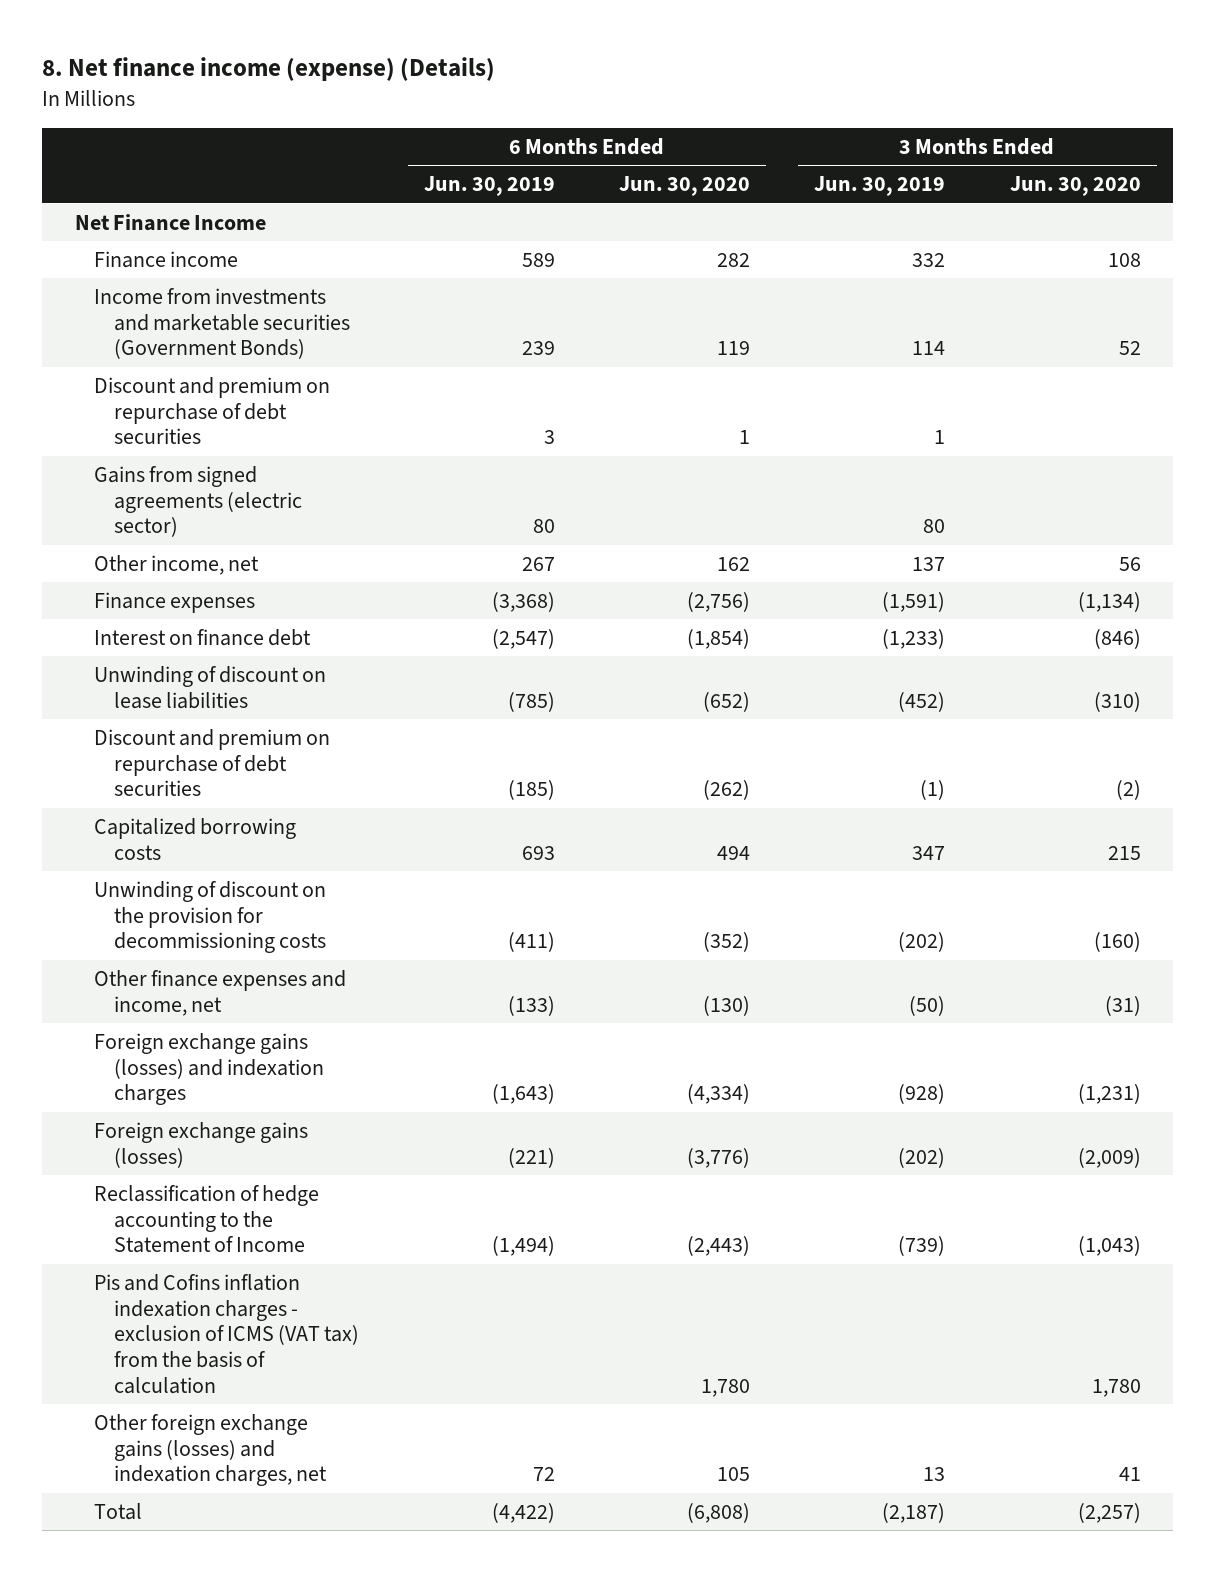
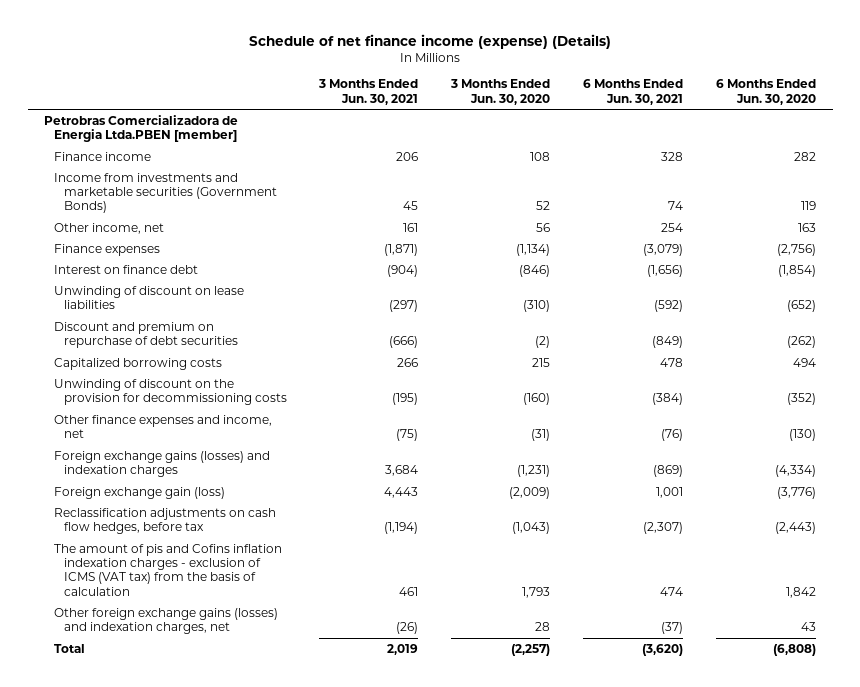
- 8. Net finance income (expense) (Details)
+ Schedule of net finance income (expense) (Details)
- | 6 Months Ended Jun. 30, 2019 | 6 Months Ended Jun. 30, 2020 | 3 Months Ended Jun. 30, 2019 | 3 Months Ended Jun. 30, 2020
+ | 3 Months Ended Jun. 30, 2021 | 3 Months Ended Jun. 30, 2020 | 6 Months Ended Jun. 30, 2021 | 6 Months Ended Jun. 30, 2020
- Net Finance Income
+ Petrobras Comercializadora de Energia Ltda.PBEN [member]
- Discount and premium on repurchase of debt securities | 3 | 1 | 1 |
- Gains from signed agreements (electric sector) | 80 | | 80 |
- Other income, net | 267 | 162 | 137 | 56
+ Other income, net | 161 | 56 | 254 | 163
- Foreign exchange gains (losses) | (221) | (3,776) | (202) | (2,009)
- Reclassification of hedge accounting to the Statement of Income | (1,494) | (2,443) | (739) | (1,043)
- Pis and Cofins inflation indexation charges - exclusion of ICMS (VAT tax) from the basis of calculation | | 1,780 | | 1,780
- Other foreign exchange gains (losses) and indexation charges, net | 72 | 105 | 13 | 41
+ Foreign exchange gain (loss) | 4,443 | (2,009) | 1,001 | (3,776)
+ Reclassification adjustments on cash flow hedges, before tax | (1,194) | (1,043) | (2,307) | (2,443)
+ The amount of pis and Cofins inflation indexation charges - exclusion of ICMS (VAT tax) from the basis of calculation | 461 | 1,793 | 474 | 1,842
+ Other foreign exchange gains (losses) and indexation charges, net | (26) | 28 | (37) | 43

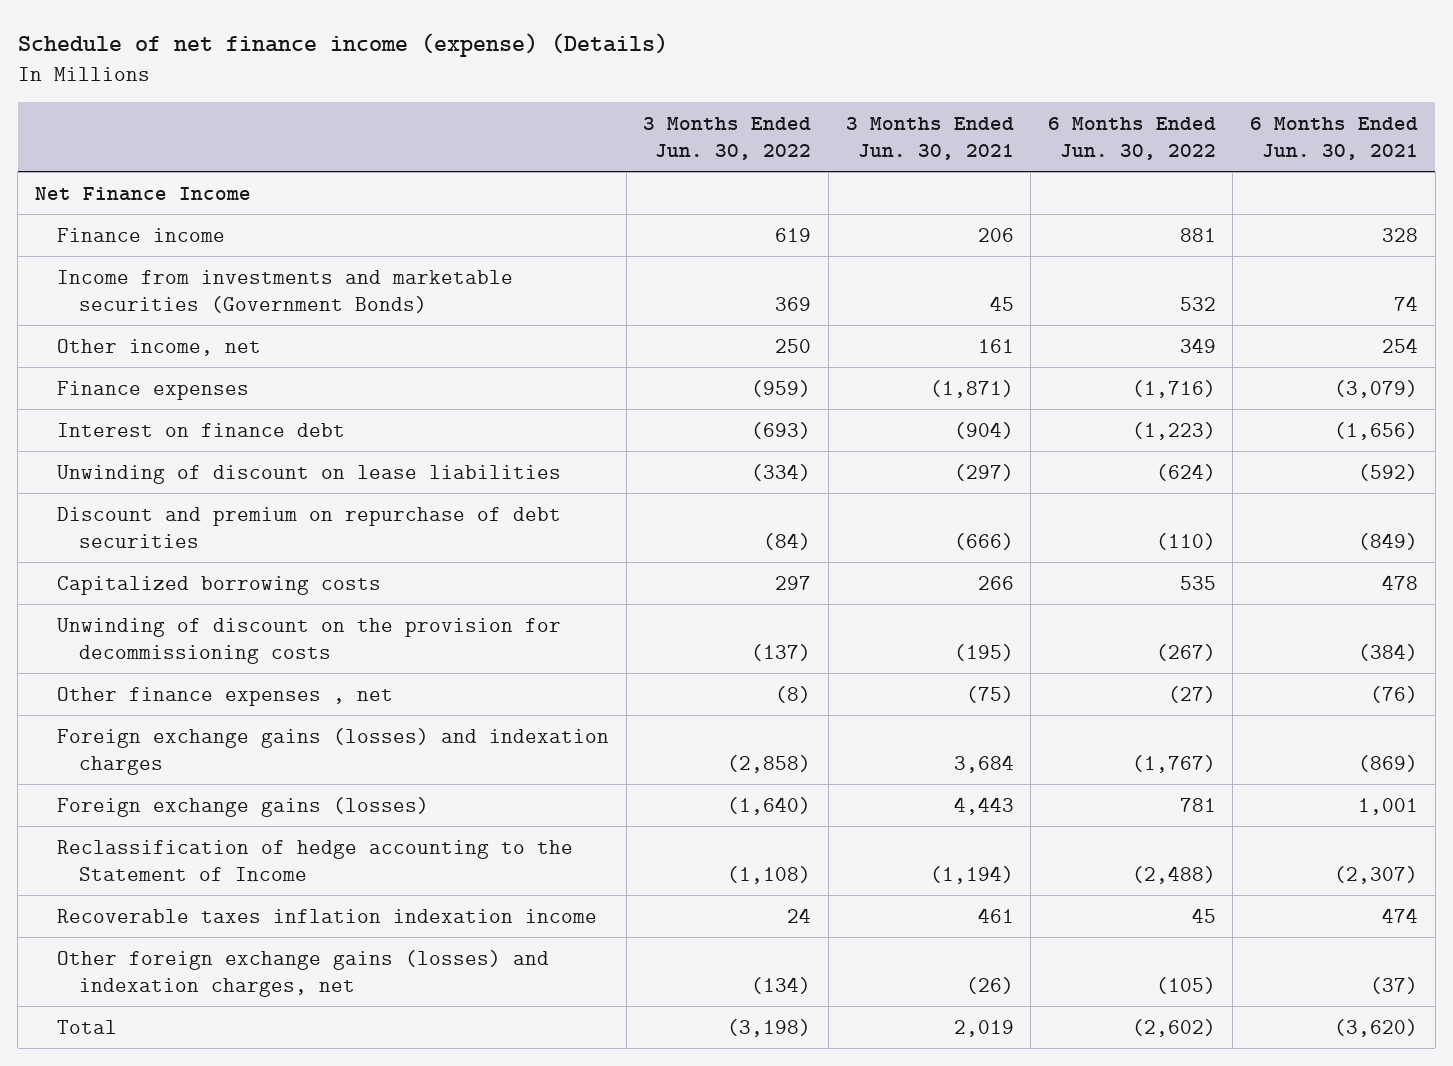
- | 3 Months Ended Jun. 30, 2021 | 3 Months Ended Jun. 30, 2020 | 6 Months Ended Jun. 30, 2021 | 6 Months Ended Jun. 30, 2020
+ | 3 Months Ended Jun. 30, 2022 | 3 Months Ended Jun. 30, 2021 | 6 Months Ended Jun. 30, 2022 | 6 Months Ended Jun. 30, 2021
- Petrobras Comercializadora de Energia Ltda.PBEN [member]
+ Net Finance Income
- Other finance expenses and income, net | (75) | (31) | (76) | (130)
+ Other finance expenses , net | (8) | (75) | (27) | (76)
- Foreign exchange gain (loss) | 4,443 | (2,009) | 1,001 | (3,776)
- Reclassification adjustments on cash flow hedges, before tax | (1,194) | (1,043) | (2,307) | (2,443)
- The amount of pis and Cofins inflation indexation charges - exclusion of ICMS (VAT tax) from the basis of calculation | 461 | 1,793 | 474 | 1,842
+ Foreign exchange gains (losses) | (1,640) | 4,443 | 781 | 1,001
+ Reclassification of hedge accounting to the Statement of Income | (1,108) | (1,194) | (2,488) | (2,307)
+ Recoverable taxes inflation indexation income | 24 | 461 | 45 | 474

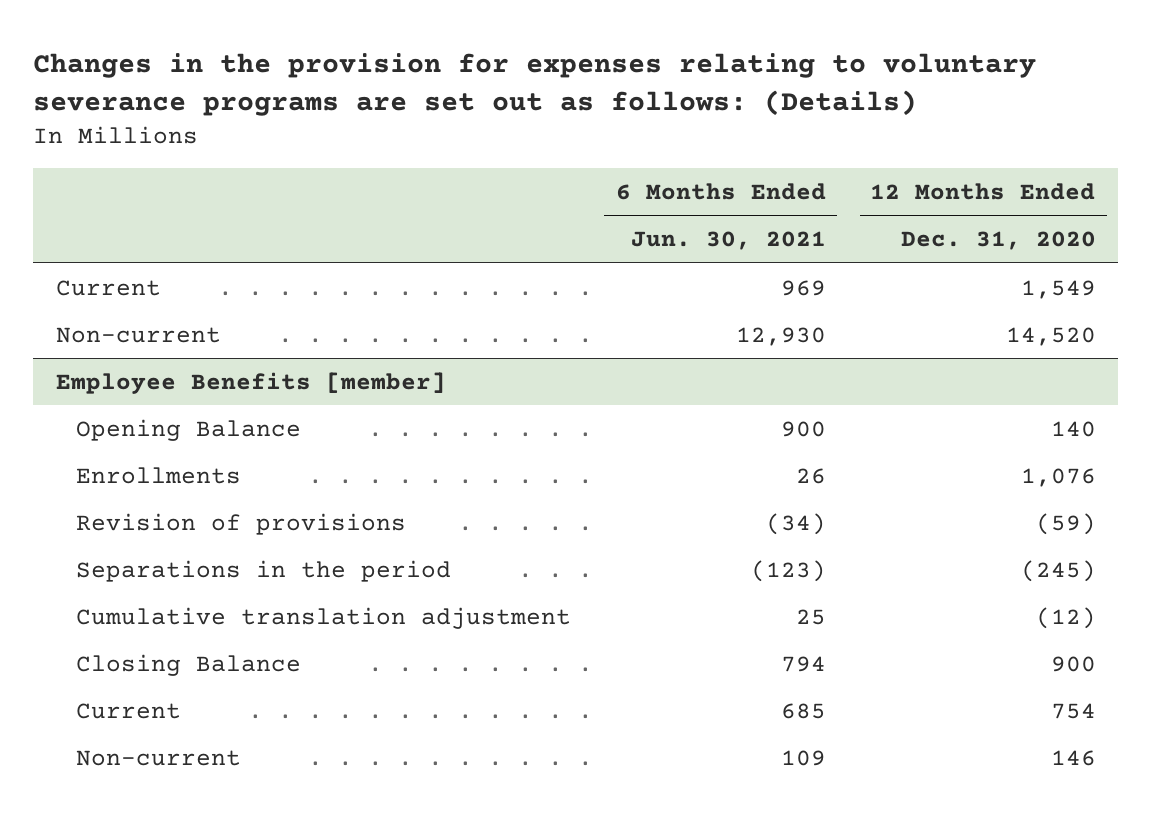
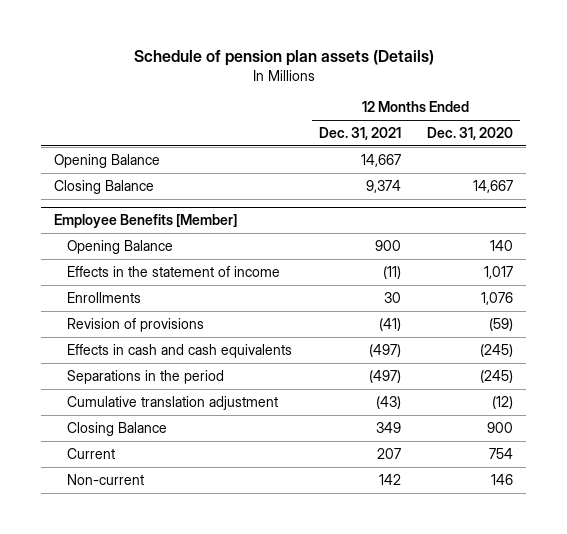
- Changes in the provision for expenses relating to voluntary severance programs are set out as follows: (Details)
+ Schedule of pension plan assets (Details)
- | 6 Months Ended Jun. 30, 2021 | 12 Months Ended Dec. 31, 2020
+ | 12 Months Ended Dec. 31, 2021 | 12 Months Ended Dec. 31, 2020
- Current | 969 | 1,549
- Non-current | 12,930 | 14,520
- Employee Benefits [member]
+ Opening Balance | 14,667 |
+ Closing Balance | 9,374 | 14,667
+ Employee Benefits [Member]
+ Effects in the statement of income | (11) | 1,017
+ Effects in cash and cash equivalents | (497) | (245)

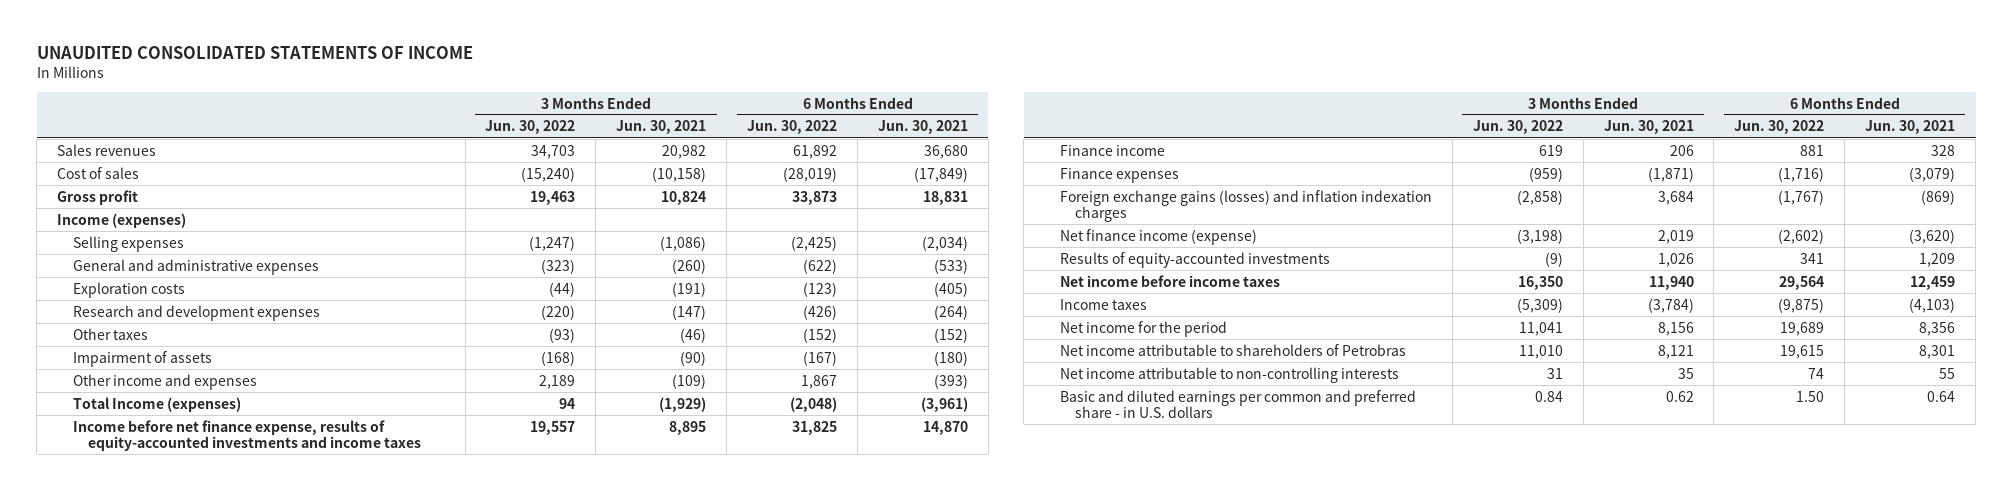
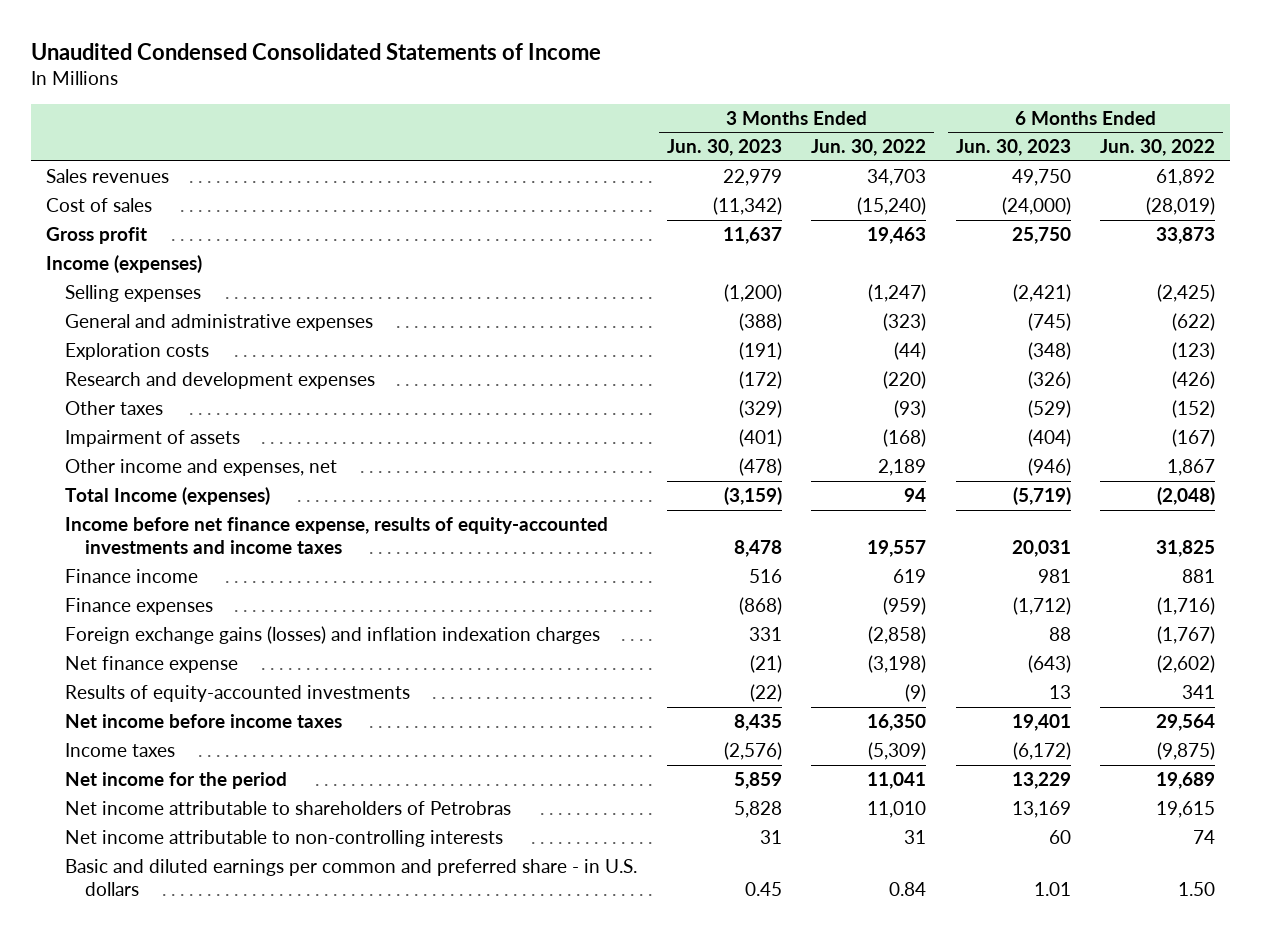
- UNAUDITED CONSOLIDATED STATEMENTS OF INCOME
+ Unaudited Condensed Consolidated Statements of Income
- | 3 Months Ended Jun. 30, 2022 | 3 Months Ended Jun. 30, 2021 | 6 Months Ended Jun. 30, 2022 | 6 Months Ended Jun. 30, 2021
+ | 3 Months Ended Jun. 30, 2023 | 3 Months Ended Jun. 30, 2022 | 6 Months Ended Jun. 30, 2023 | 6 Months Ended Jun. 30, 2022
- Other income and expenses | 2,189 | (109) | 1,867 | (393)
+ Other income and expenses, net | (478) | 2,189 | (946) | 1,867
- Net finance income (expense) | (3,198) | 2,019 | (2,602) | (3,620)
+ Net finance expense | (21) | (3,198) | (643) | (2,602)

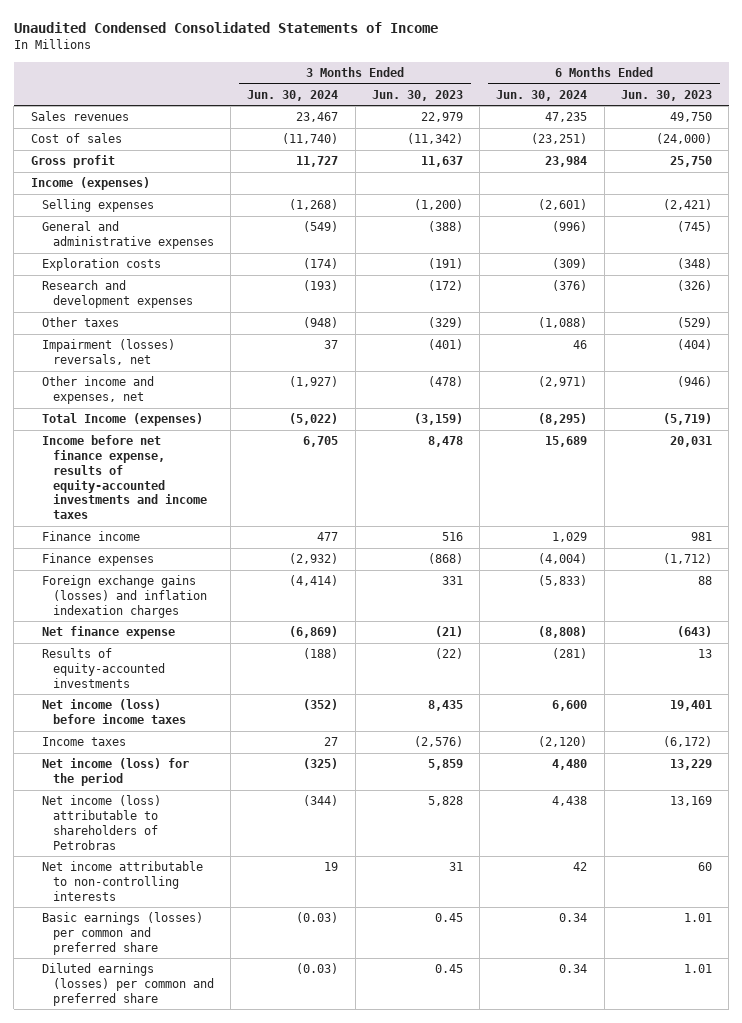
- | 3 Months Ended Jun. 30, 2023 | 3 Months Ended Jun. 30, 2022 | 6 Months Ended Jun. 30, 2023 | 6 Months Ended Jun. 30, 2022
+ | 3 Months Ended Jun. 30, 2024 | 3 Months Ended Jun. 30, 2023 | 6 Months Ended Jun. 30, 2024 | 6 Months Ended Jun. 30, 2023
- Impairment of assets | (401) | (168) | (404) | (167)
+ Impairment (losses) reversals, net | 37 | (401) | 46 | (404)
- Net income before income taxes | 8,435 | 16,350 | 19,401 | 29,564
+ Net income (loss) before income taxes | (352) | 8,435 | 6,600 | 19,401
- Net income for the period | 5,859 | 11,041 | 13,229 | 19,689
- Net income attributable to shareholders of Petrobras | 5,828 | 11,010 | 13,169 | 19,615
+ Net income (loss) for the period | (325) | 5,859 | 4,480 | 13,229
+ Net income (loss) attributable to shareholders of Petrobras | (344) | 5,828 | 4,438 | 13,169
- Basic and diluted earnings per common and preferred share - in U.S. dollars | 0.45 | 0.84 | 1.01 | 1.50
+ Basic earnings (losses) per common and preferred share | (0.03) | 0.45 | 0.34 | 1.01
+ Diluted earnings (losses) per common and preferred share | (0.03) | 0.45 | 0.34 | 1.01

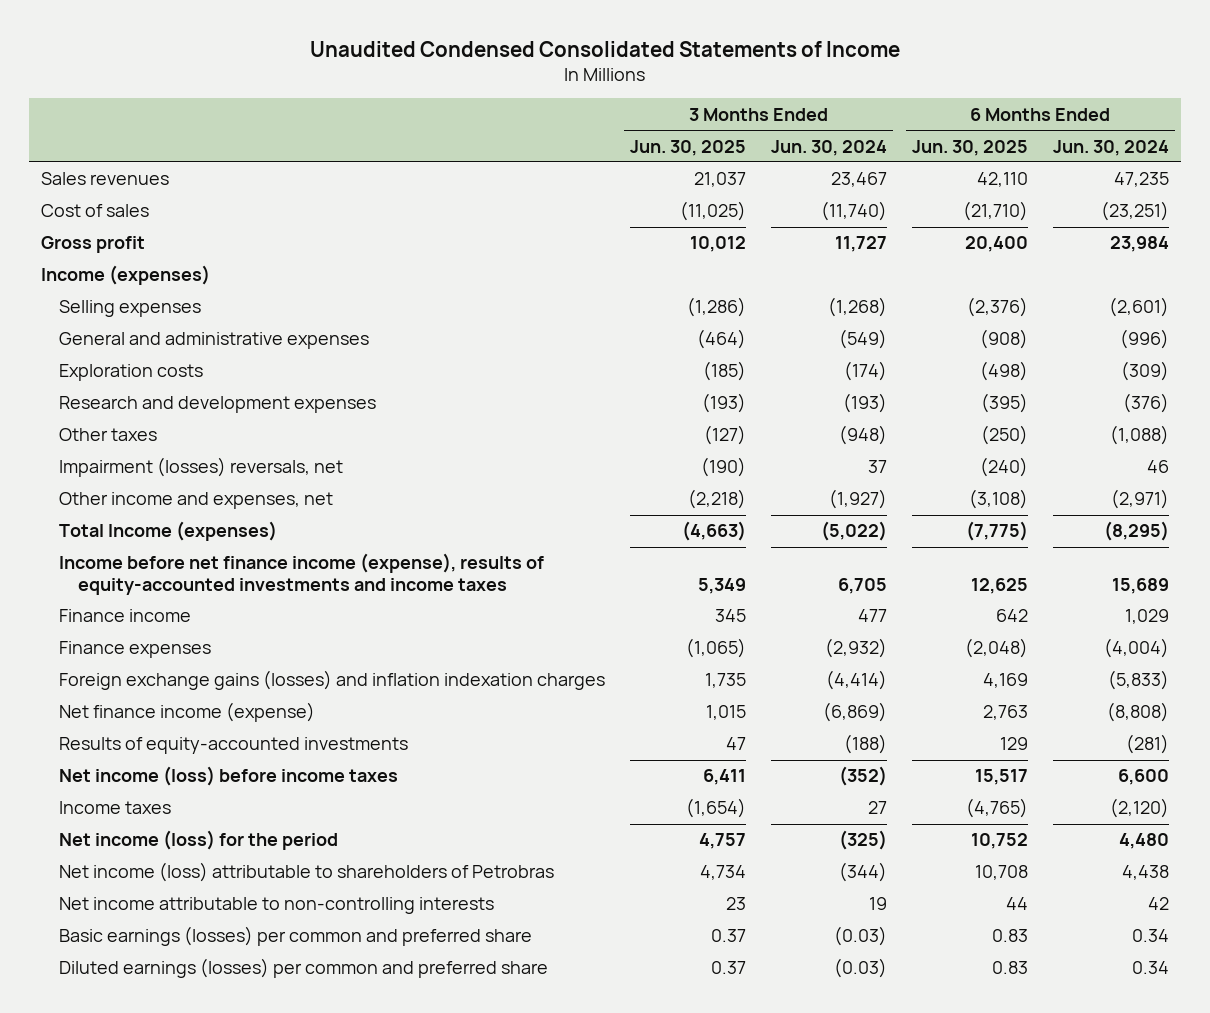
- | 3 Months Ended Jun. 30, 2024 | 3 Months Ended Jun. 30, 2023 | 6 Months Ended Jun. 30, 2024 | 6 Months Ended Jun. 30, 2023
+ | 3 Months Ended Jun. 30, 2025 | 3 Months Ended Jun. 30, 2024 | 6 Months Ended Jun. 30, 2025 | 6 Months Ended Jun. 30, 2024
- Income before net finance expense, results of equity-accounted investments and income taxes | 6,705 | 8,478 | 15,689 | 20,031
+ Income before net finance income (expense), results of equity-accounted investments and income taxes | 5,349 | 6,705 | 12,625 | 15,689
- Net finance expense | (6,869) | (21) | (8,808) | (643)
+ Net finance income (expense) | 1,015 | (6,869) | 2,763 | (8,808)

